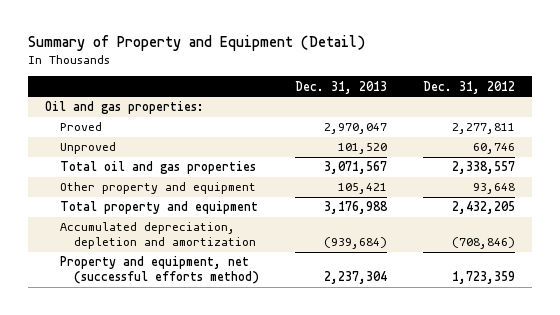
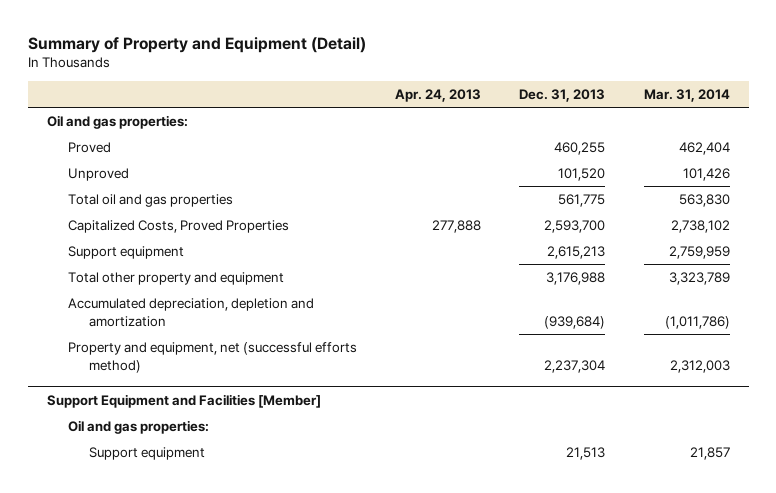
- | Dec. 31, 2013 | Dec. 31, 2012
+ | Apr. 24, 2013 | Dec. 31, 2013 | Mar. 31, 2014
- Proved | 2,970,047 | 2,277,811
+ Proved | | 460,255 | 462,404
- Total oil and gas properties | 3,071,567 | 2,338,557
- Other property and equipment | 105,421 | 93,648
- Total property and equipment | 3,176,988 | 2,432,205
+ Total oil and gas properties | | 561,775 | 563,830
+ Capitalized Costs, Proved Properties | 277,888 | 2,593,700 | 2,738,102
+ Support equipment | | 2,615,213 | 2,759,959
+ Total other property and equipment | | 3,176,988 | 3,323,789
+ Support Equipment and Facilities [Member]
+ Oil and gas properties:
+ Support equipment | | 21,513 | 21,857

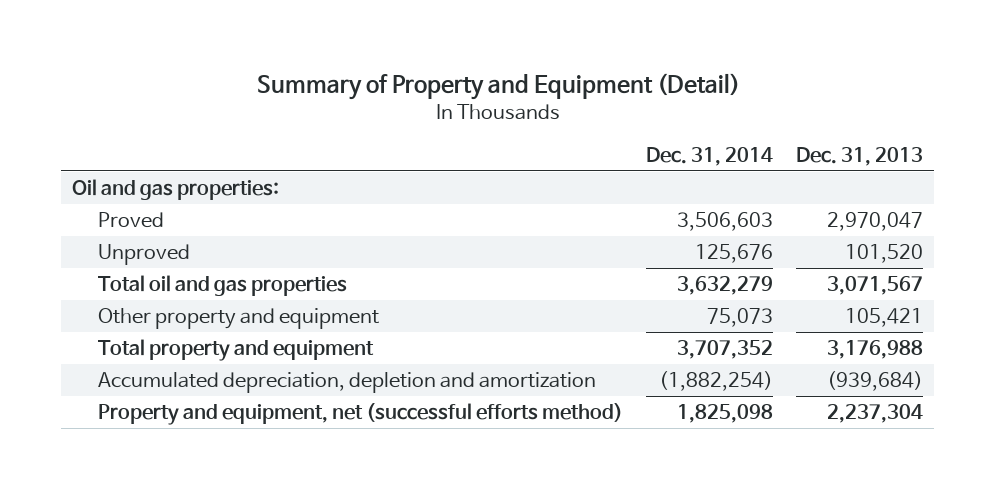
- | Apr. 24, 2013 | Dec. 31, 2013 | Mar. 31, 2014
+ | Dec. 31, 2014 | Dec. 31, 2013
- Proved | | 460,255 | 462,404
+ Proved | 3,506,603 | 2,970,047
- Total oil and gas properties | | 561,775 | 563,830
- Capitalized Costs, Proved Properties | 277,888 | 2,593,700 | 2,738,102
- Support equipment | | 2,615,213 | 2,759,959
- Total other property and equipment | | 3,176,988 | 3,323,789
+ Total oil and gas properties | 3,632,279 | 3,071,567
+ Other property and equipment | 75,073 | 105,421
+ Total property and equipment | 3,707,352 | 3,176,988
- Support Equipment and Facilities [Member]
- Oil and gas properties:
- Support equipment | | 21,513 | 21,857

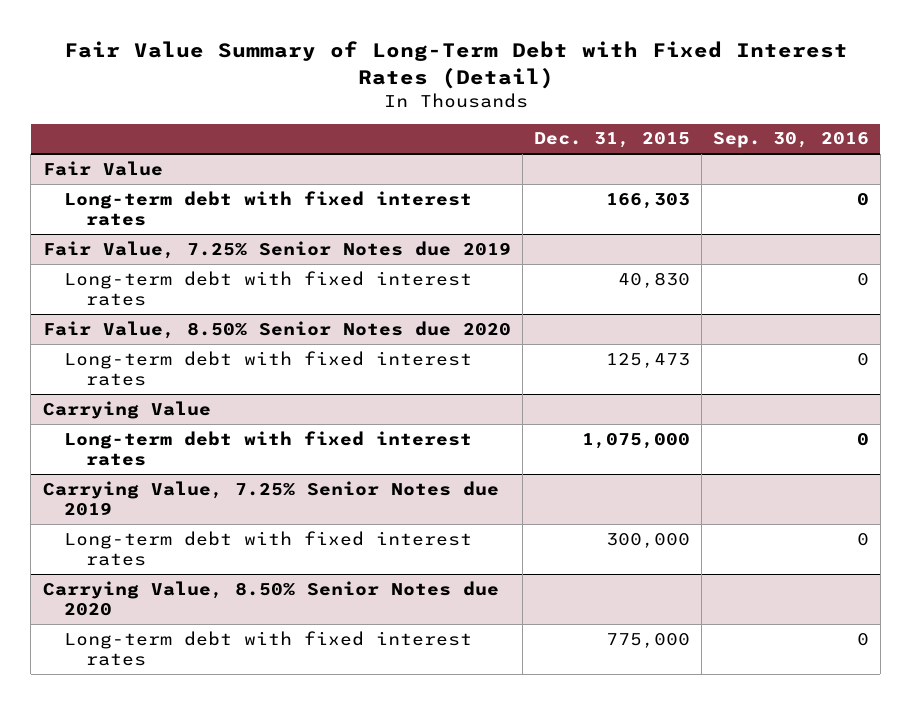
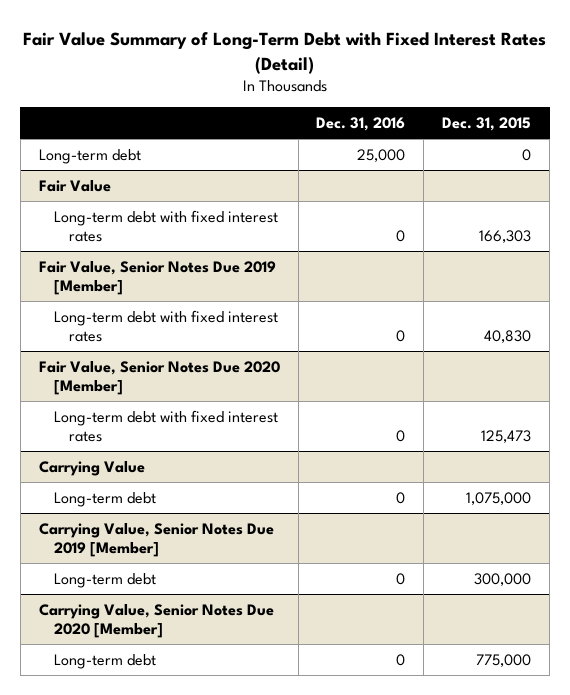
- | Dec. 31, 2015 | Sep. 30, 2016
+ | Dec. 31, 2016 | Dec. 31, 2015
+ Long-term debt | 25,000 | 0
- Fair Value, 7.25% Senior Notes due 2019
+ Fair Value, Senior Notes Due 2019 [Member]
- Fair Value, 8.50% Senior Notes due 2020
+ Fair Value, Senior Notes Due 2020 [Member]
@ Carrying Value
- Long-term debt with fixed interest rates | 1,075,000 | 0
- Carrying Value, 7.25% Senior Notes due 2019
- Long-term debt with fixed interest rates | 300,000 | 0
- Carrying Value, 8.50% Senior Notes due 2020
- Long-term debt with fixed interest rates | 775,000 | 0
@ Carrying Value
+ Long-term debt | 0 | 1,075,000
+ Carrying Value, Senior Notes Due 2019 [Member]
+ Long-term debt | 0 | 300,000
+ Carrying Value, Senior Notes Due 2020 [Member]
+ Long-term debt | 0 | 775,000

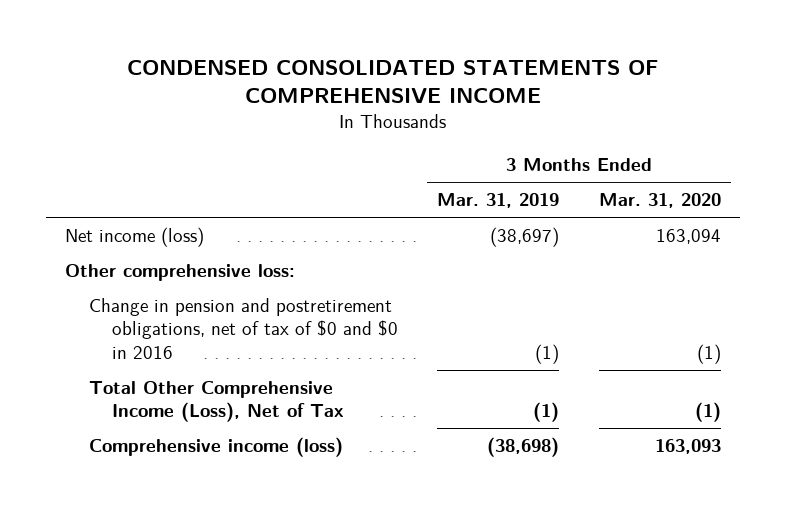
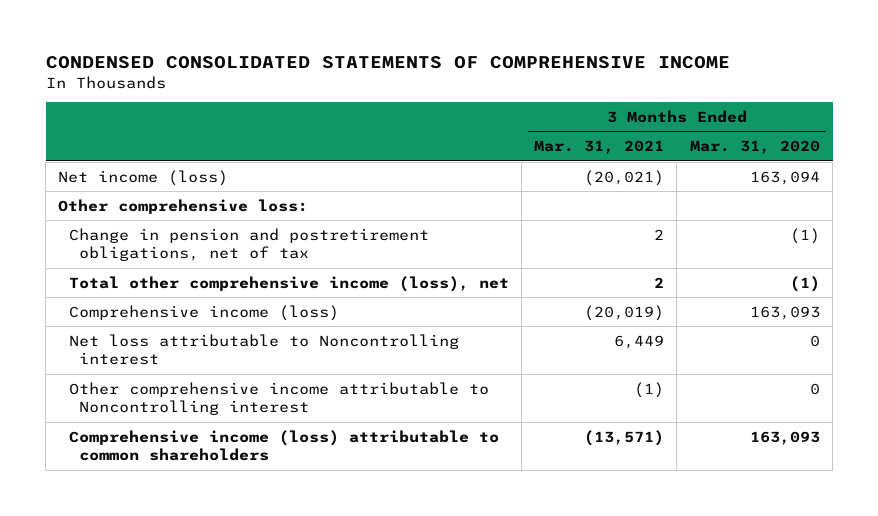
- | 3 Months Ended Mar. 31, 2019 | 3 Months Ended Mar. 31, 2020
+ | 3 Months Ended Mar. 31, 2021 | 3 Months Ended Mar. 31, 2020
- Change in pension and postretirement obligations, net of tax of $0 and $0 in 2016 | (1) | (1)
- Total Other Comprehensive Income (Loss), Net of Tax | (1) | (1)
+ Change in pension and postretirement obligations, net of tax | 2 | (1)
+ Total other comprehensive income (loss), net | 2 | (1)
+ Net loss attributable to Noncontrolling interest | 6,449 | 0
+ Other comprehensive income attributable to Noncontrolling interest | (1) | 0
+ Comprehensive income (loss) attributable to common shareholders | (13,571) | 163,093

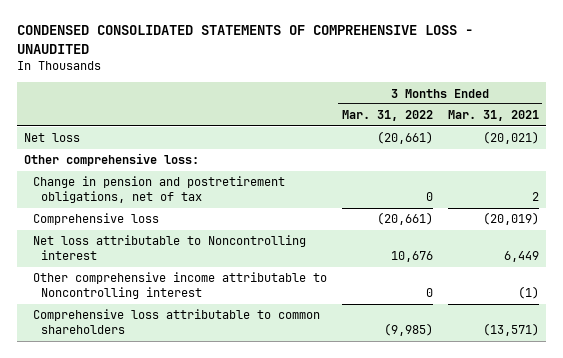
- CONDENSED CONSOLIDATED STATEMENTS OF COMPREHENSIVE INCOME
+ CONDENSED CONSOLIDATED STATEMENTS OF COMPREHENSIVE LOSS - UNAUDITED
- | 3 Months Ended Mar. 31, 2021 | 3 Months Ended Mar. 31, 2020
+ | 3 Months Ended Mar. 31, 2022 | 3 Months Ended Mar. 31, 2021
- Net income (loss) | (20,021) | 163,094
+ Net loss | (20,661) | (20,021)
- Total other comprehensive income (loss), net | 2 | (1)
- Comprehensive income (loss) | (20,019) | 163,093
+ Comprehensive loss | (20,661) | (20,019)
- Comprehensive income (loss) attributable to common shareholders | (13,571) | 163,093
+ Comprehensive loss attributable to common shareholders | (9,985) | (13,571)

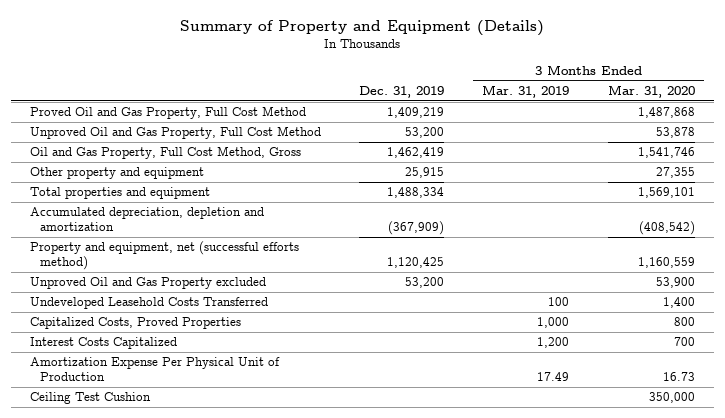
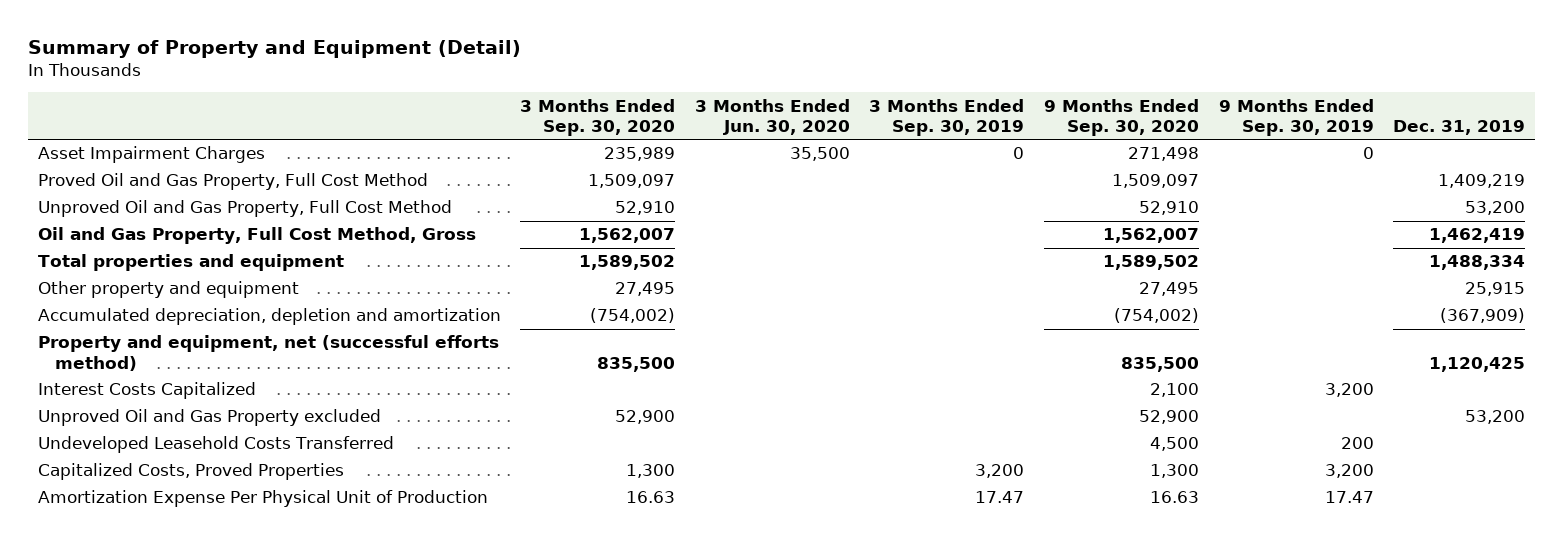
- Summary of Property and Equipment (Details)
+ Summary of Property and Equipment (Detail)
- | Dec. 31, 2019 | 3 Months Ended Mar. 31, 2019 | 3 Months Ended Mar. 31, 2020
+ | 3 Months Ended Sep. 30, 2020 | 3 Months Ended Jun. 30, 2020 | 3 Months Ended Sep. 30, 2019 | 9 Months Ended Sep. 30, 2020 | 9 Months Ended Sep. 30, 2019 | Dec. 31, 2019
+ Asset Impairment Charges | 235,989 | 35,500 | 0 | 271,498 | 0 |
moved down: Other property and equipment | 27,495 | | | 27,495 | | 25,915
moved up: Interest Costs Capitalized | | | | 2,100 | 3,200 |
- Ceiling Test Cushion | | | 350,000

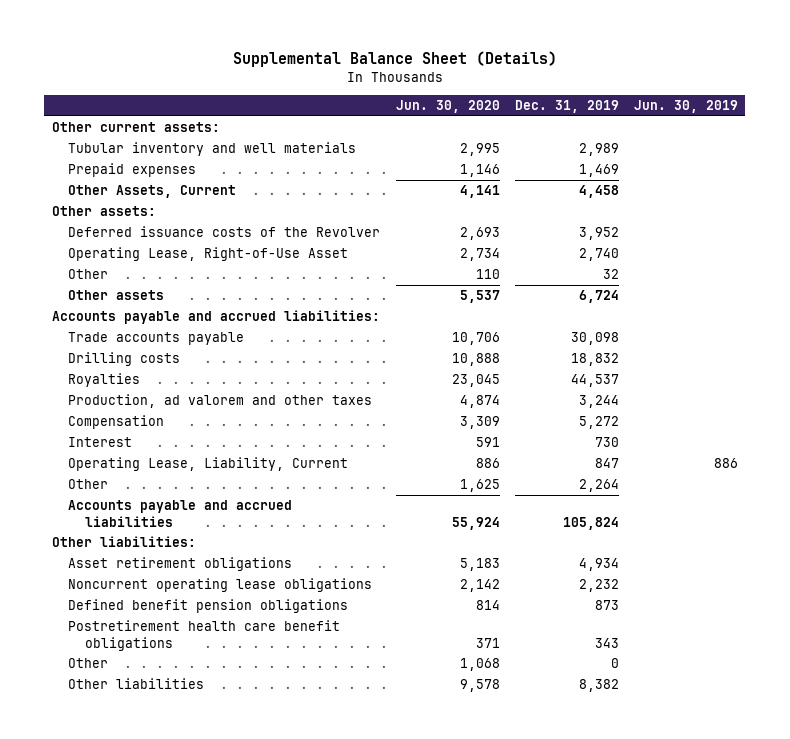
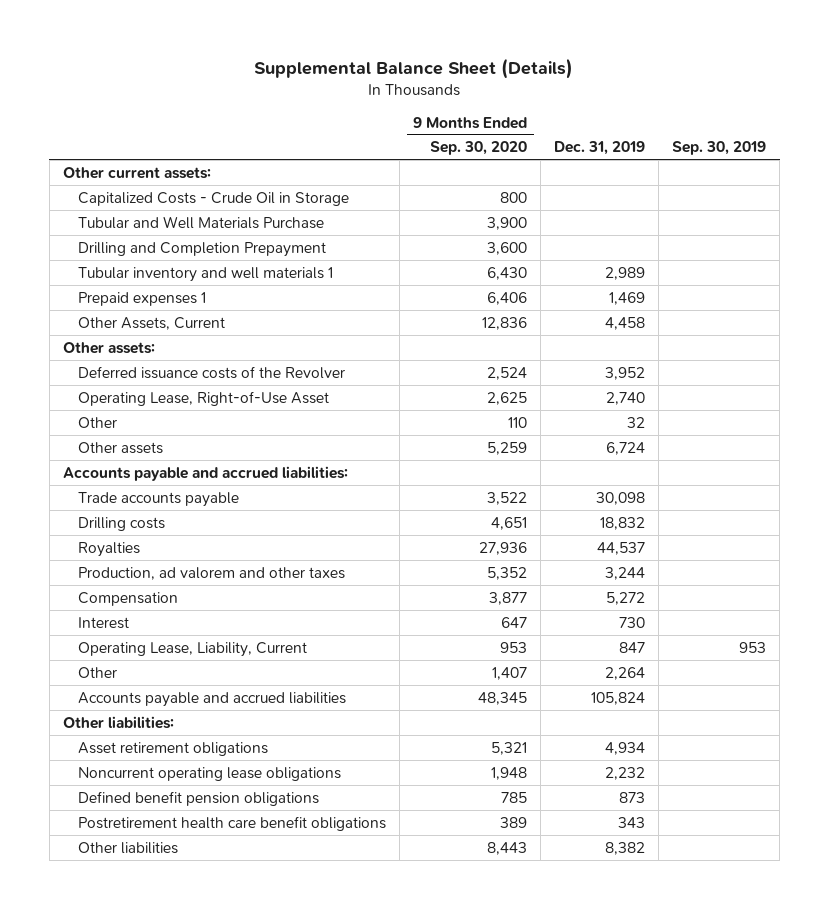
- | Jun. 30, 2020 | Dec. 31, 2019 | Jun. 30, 2019
+ | 9 Months Ended Sep. 30, 2020 | Dec. 31, 2019 | Sep. 30, 2019
- Tubular inventory and well materials | 2,995 | 2,989 |
- Prepaid expenses | 1,146 | 1,469 |
+ Capitalized Costs - Crude Oil in Storage | 800 | |
+ Tubular and Well Materials Purchase | 3,900 | |
+ Drilling and Completion Prepayment | 3,600 | |
+ Tubular inventory and well materials 1 | 6,430 | 2,989 |
+ Prepaid expenses 1 | 6,406 | 1,469 |
- Other | 1,068 | 0 |

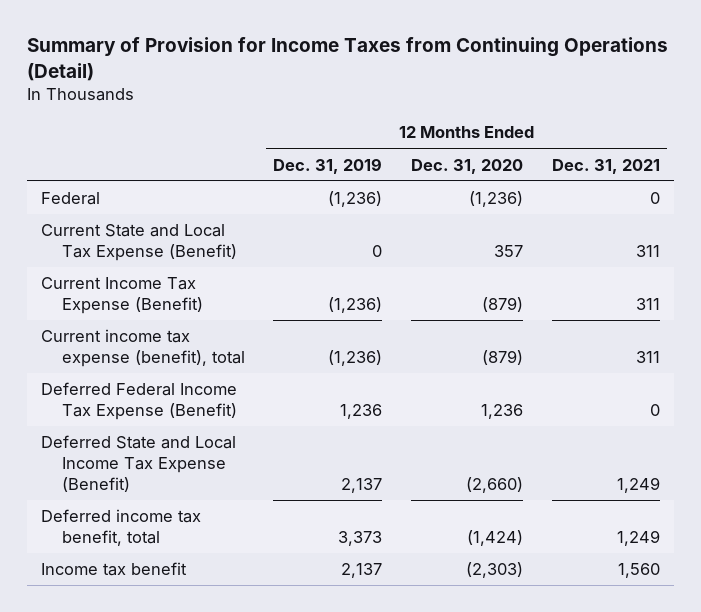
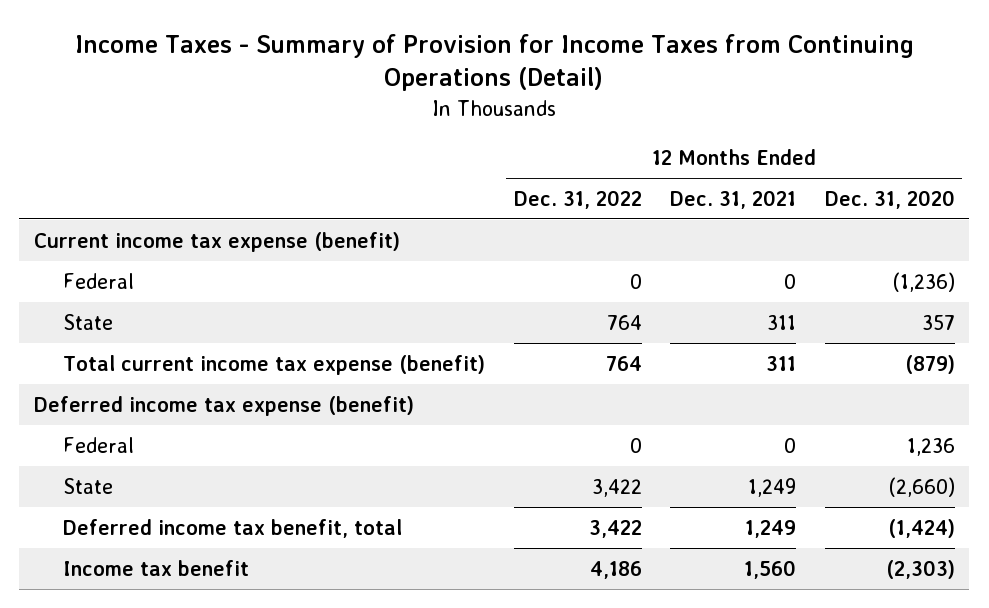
- Summary of Provision for Income Taxes from Continuing Operations (Detail)
+ Income Taxes - Summary of Provision for Income Taxes from Continuing Operations (Detail)
- | 12 Months Ended Dec. 31, 2019 | 12 Months Ended Dec. 31, 2020 | 12 Months Ended Dec. 31, 2021
+ | 12 Months Ended Dec. 31, 2022 | 12 Months Ended Dec. 31, 2021 | 12 Months Ended Dec. 31, 2020
+ Current income tax expense (benefit)
- Current State and Local Tax Expense (Benefit) | 0 | 357 | 311
- Current Income Tax Expense (Benefit) | (1,236) | (879) | 311
- Current income tax expense (benefit), total | (1,236) | (879) | 311
- Deferred Federal Income Tax Expense (Benefit) | 1,236 | 1,236 | 0
- Deferred State and Local Income Tax Expense (Benefit) | 2,137 | (2,660) | 1,249
+ State | 764 | 311 | 357
+ Total current income tax expense (benefit) | 764 | 311 | (879)
+ Deferred income tax expense (benefit)
+ Federal | 0 | 0 | 1,236
+ State | 3,422 | 1,249 | (2,660)

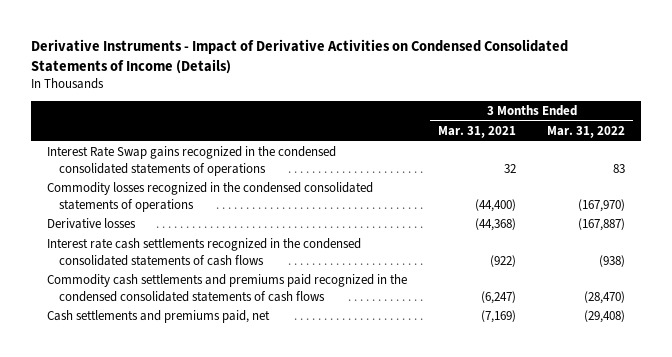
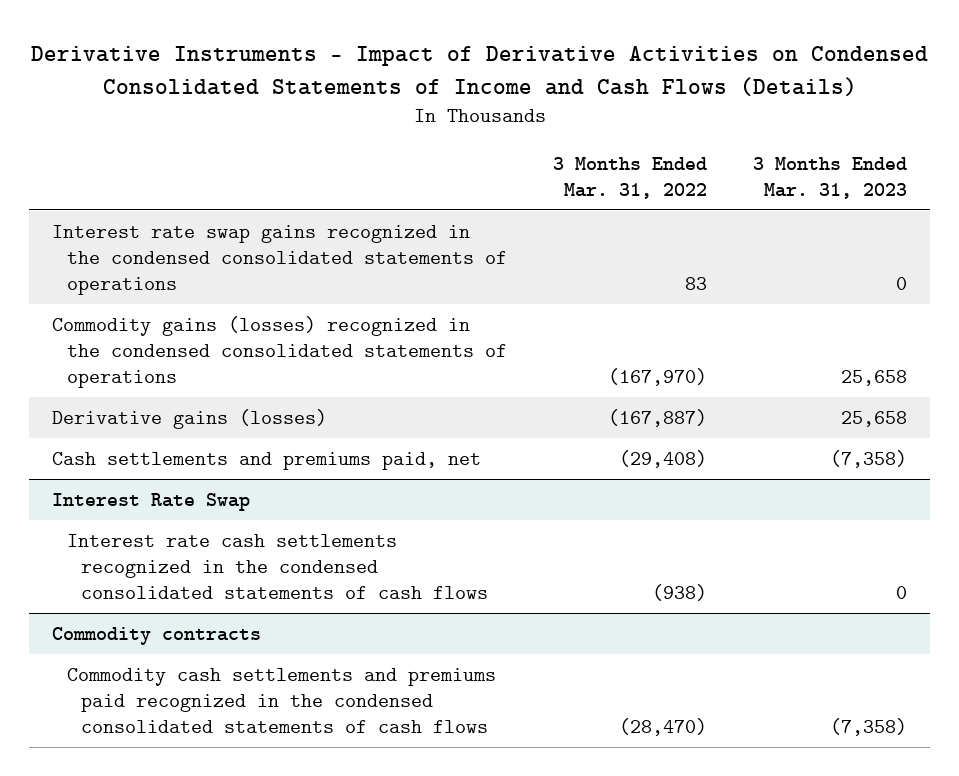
- Derivative Instruments - Impact of Derivative Activities on Condensed Consolidated Statements of Income (Details)
+ Derivative Instruments - Impact of Derivative Activities on Condensed Consolidated Statements of Income and Cash Flows (Details)
- | 3 Months Ended Mar. 31, 2021 | 3 Months Ended Mar. 31, 2022
+ | 3 Months Ended Mar. 31, 2022 | 3 Months Ended Mar. 31, 2023
- Interest Rate Swap gains recognized in the condensed consolidated statements of operations | 32 | 83
- Commodity losses recognized in the condensed consolidated statements of operations | (44,400) | (167,970)
- Derivative losses | (44,368) | (167,887)
+ Interest rate swap gains recognized in the condensed consolidated statements of operations | 83 | 0
+ Commodity gains (losses) recognized in the condensed consolidated statements of operations | (167,970) | 25,658
+ Derivative gains (losses) | (167,887) | 25,658
moved up: Cash settlements and premiums paid, net | (29,408) | (7,358)
+ Interest Rate Swap
+ Commodity contracts

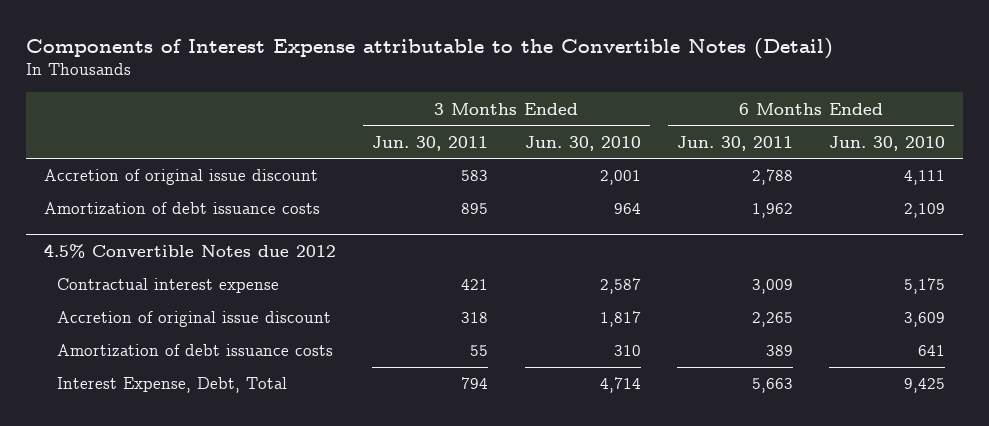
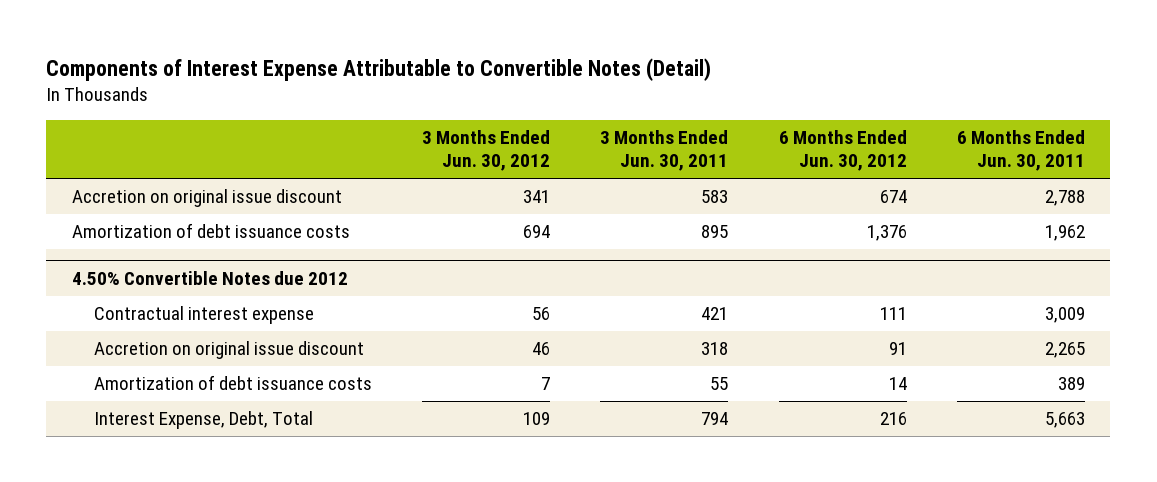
- Components of Interest Expense attributable to the Convertible Notes (Detail)
+ Components of Interest Expense Attributable to Convertible Notes (Detail)
- | 3 Months Ended Jun. 30, 2011 | 3 Months Ended Jun. 30, 2010 | 6 Months Ended Jun. 30, 2011 | 6 Months Ended Jun. 30, 2010
+ | 3 Months Ended Jun. 30, 2012 | 3 Months Ended Jun. 30, 2011 | 6 Months Ended Jun. 30, 2012 | 6 Months Ended Jun. 30, 2011
- Accretion of original issue discount | 583 | 2,001 | 2,788 | 4,111
+ Accretion on original issue discount | 341 | 583 | 674 | 2,788
- 4.5% Convertible Notes due 2012
+ 4.50% Convertible Notes due 2012
- Accretion of original issue discount | 318 | 1,817 | 2,265 | 3,609
+ Accretion on original issue discount | 46 | 318 | 91 | 2,265

